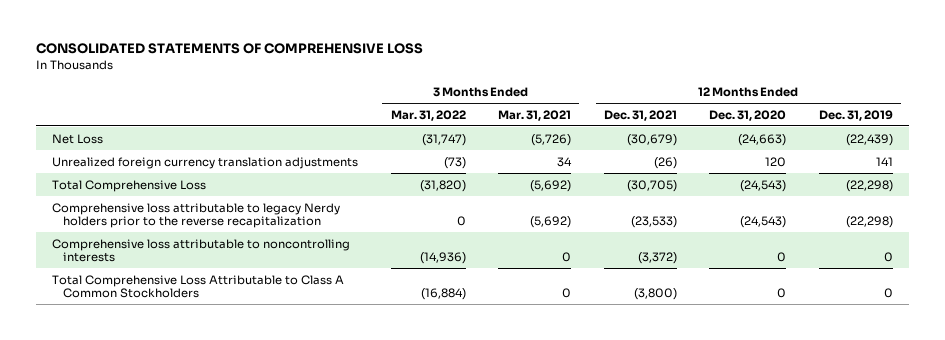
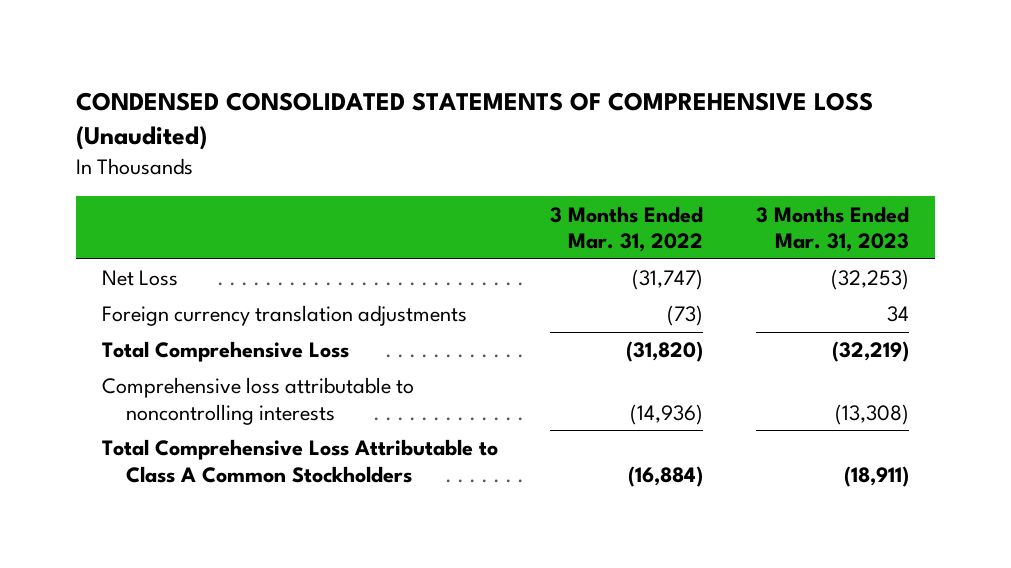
- CONSOLIDATED STATEMENTS OF COMPREHENSIVE LOSS
+ CONDENSED CONSOLIDATED STATEMENTS OF COMPREHENSIVE LOSS (Unaudited)
- | 3 Months Ended Mar. 31, 2022 | 3 Months Ended Mar. 31, 2021 | 12 Months Ended Dec. 31, 2021 | 12 Months Ended Dec. 31, 2020 | 12 Months Ended Dec. 31, 2019
+ | 3 Months Ended Mar. 31, 2022 | 3 Months Ended Mar. 31, 2023
- Unrealized foreign currency translation adjustments | (73) | 34 | (26) | 120 | 141
+ Foreign currency translation adjustments | (73) | 34
- Comprehensive loss attributable to legacy Nerdy holders prior to the reverse recapitalization | 0 | (5,692) | (23,533) | (24,543) | (22,298)

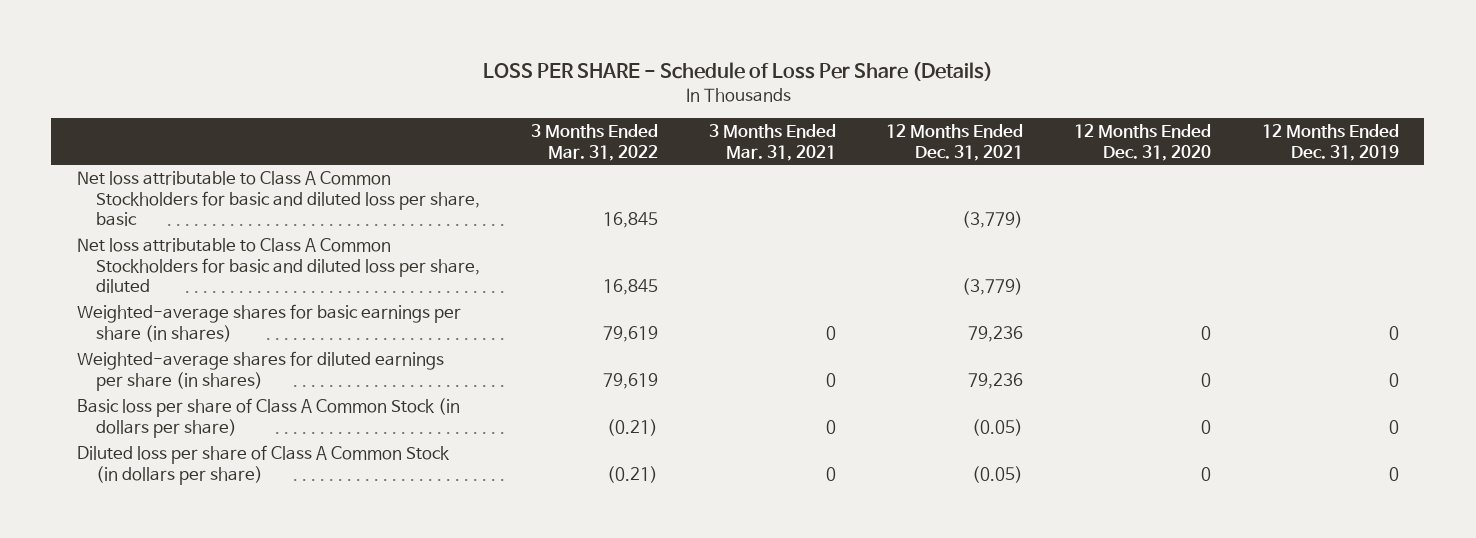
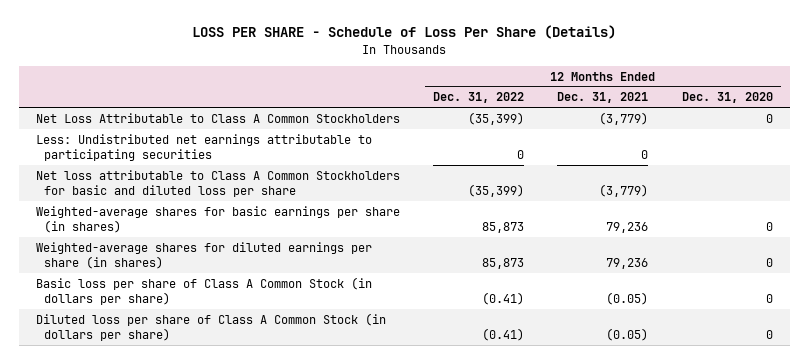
- | 3 Months Ended Mar. 31, 2022 | 3 Months Ended Mar. 31, 2021 | 12 Months Ended Dec. 31, 2021 | 12 Months Ended Dec. 31, 2020 | 12 Months Ended Dec. 31, 2019
+ | 12 Months Ended Dec. 31, 2022 | 12 Months Ended Dec. 31, 2021 | 12 Months Ended Dec. 31, 2020
- Net loss attributable to Class A Common Stockholders for basic and diluted loss per share, basic | 16,845 | | (3,779) | |
- Net loss attributable to Class A Common Stockholders for basic and diluted loss per share, diluted | 16,845 | | (3,779) | |
+ Net Loss Attributable to Class A Common Stockholders | (35,399) | (3,779) | 0
+ Less: Undistributed net earnings attributable to participating securities | 0 | 0 |
+ Net loss attributable to Class A Common Stockholders for basic and diluted loss per share | (35,399) | (3,779) |

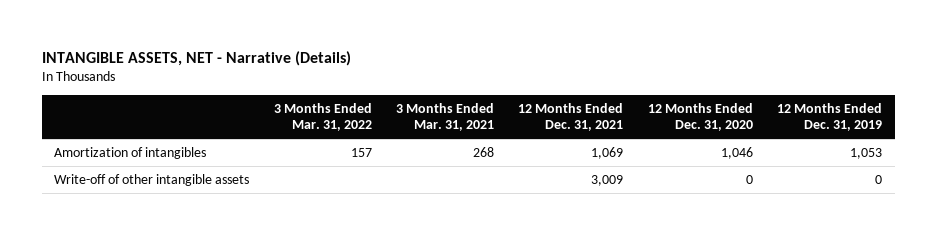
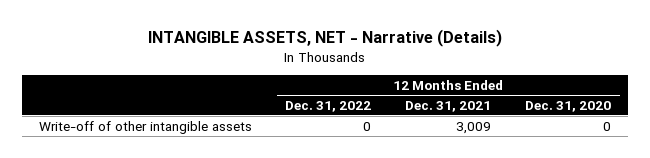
- | 3 Months Ended Mar. 31, 2022 | 3 Months Ended Mar. 31, 2021 | 12 Months Ended Dec. 31, 2021 | 12 Months Ended Dec. 31, 2020 | 12 Months Ended Dec. 31, 2019
+ | 12 Months Ended Dec. 31, 2022 | 12 Months Ended Dec. 31, 2021 | 12 Months Ended Dec. 31, 2020
- Amortization of intangibles | 157 | 268 | 1,069 | 1,046 | 1,053

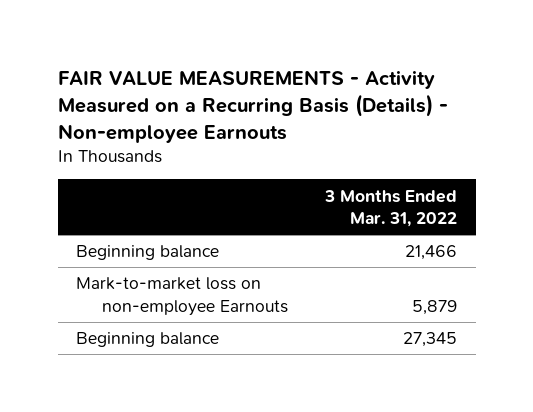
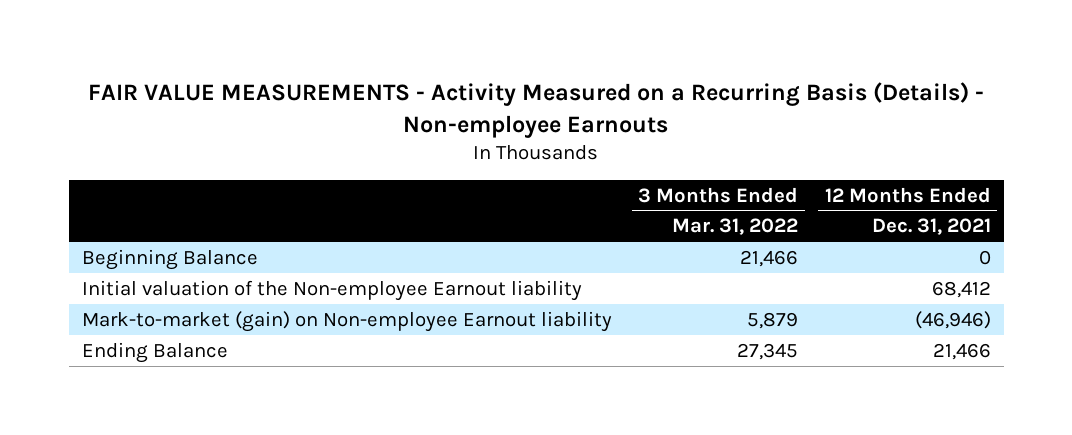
- | 3 Months Ended Mar. 31, 2022
+ | 3 Months Ended Mar. 31, 2022 | 12 Months Ended Dec. 31, 2021
- Beginning balance | 21,466
- Mark-to-market loss on non-employee Earnouts | 5,879
- Beginning balance | 27,345
+ Beginning Balance | 21,466 | 0
+ Initial valuation of the Non-employee Earnout liability | | 68,412
+ Mark-to-market (gain) on Non-employee Earnout liability | 5,879 | (46,946)
+ Ending Balance | 27,345 | 21,466

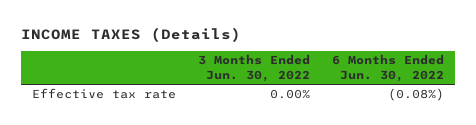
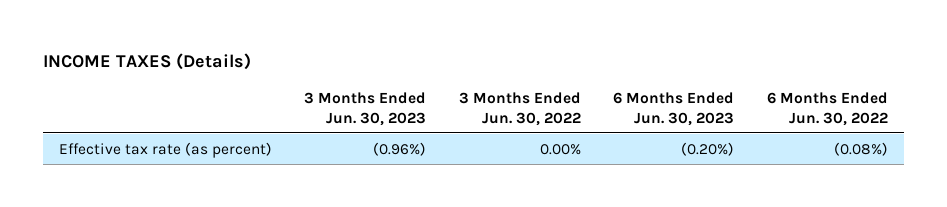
- | 3 Months Ended Jun. 30, 2022 | 6 Months Ended Jun. 30, 2022
+ | 3 Months Ended Jun. 30, 2023 | 3 Months Ended Jun. 30, 2022 | 6 Months Ended Jun. 30, 2023 | 6 Months Ended Jun. 30, 2022
- Effective tax rate | 0.00% | (0.08%)
+ Effective tax rate (as percent) | (0.96%) | 0.00% | (0.20%) | (0.08%)

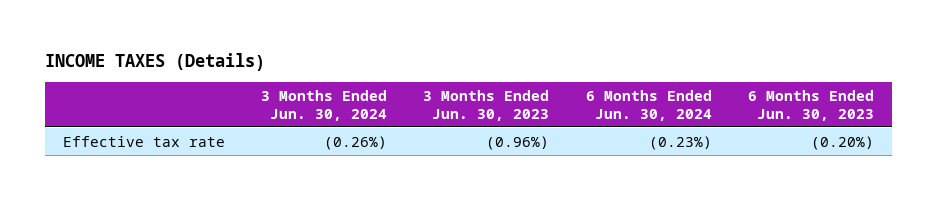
- | 3 Months Ended Jun. 30, 2023 | 3 Months Ended Jun. 30, 2022 | 6 Months Ended Jun. 30, 2023 | 6 Months Ended Jun. 30, 2022
+ | 3 Months Ended Jun. 30, 2024 | 3 Months Ended Jun. 30, 2023 | 6 Months Ended Jun. 30, 2024 | 6 Months Ended Jun. 30, 2023
- Effective tax rate (as percent) | (0.96%) | 0.00% | (0.20%) | (0.08%)
+ Effective tax rate | (0.26%) | (0.96%) | (0.23%) | (0.20%)

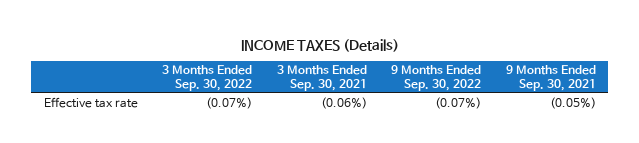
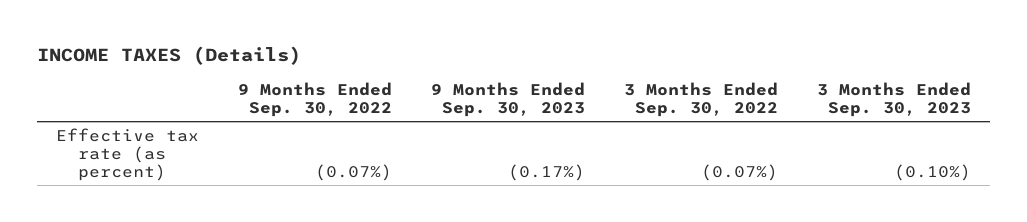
- | 3 Months Ended Sep. 30, 2022 | 3 Months Ended Sep. 30, 2021 | 9 Months Ended Sep. 30, 2022 | 9 Months Ended Sep. 30, 2021
+ | 9 Months Ended Sep. 30, 2022 | 9 Months Ended Sep. 30, 2023 | 3 Months Ended Sep. 30, 2022 | 3 Months Ended Sep. 30, 2023
- Effective tax rate | (0.07%) | (0.06%) | (0.07%) | (0.05%)
+ Effective tax rate (as percent) | (0.07%) | (0.17%) | (0.07%) | (0.10%)

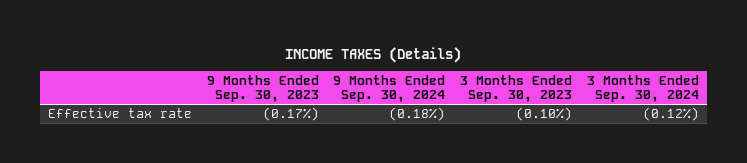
- | 9 Months Ended Sep. 30, 2022 | 9 Months Ended Sep. 30, 2023 | 3 Months Ended Sep. 30, 2022 | 3 Months Ended Sep. 30, 2023
+ | 9 Months Ended Sep. 30, 2023 | 9 Months Ended Sep. 30, 2024 | 3 Months Ended Sep. 30, 2023 | 3 Months Ended Sep. 30, 2024
- Effective tax rate (as percent) | (0.07%) | (0.17%) | (0.07%) | (0.10%)
+ Effective tax rate | (0.17%) | (0.18%) | (0.10%) | (0.12%)

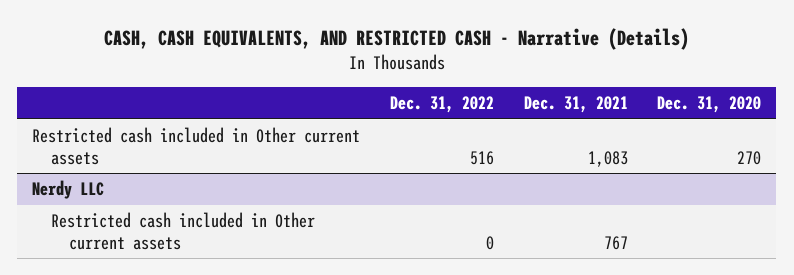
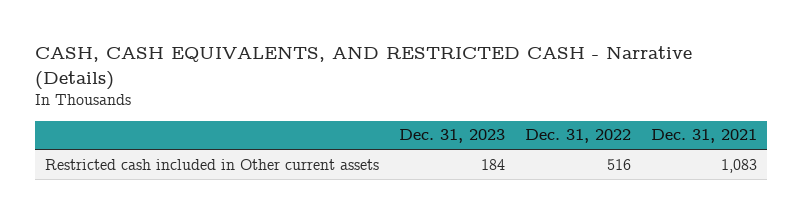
- | Dec. 31, 2022 | Dec. 31, 2021 | Dec. 31, 2020
+ | Dec. 31, 2023 | Dec. 31, 2022 | Dec. 31, 2021
- Nerdy LLC
- Restricted cash included in Other current assets | 0 | 767 |

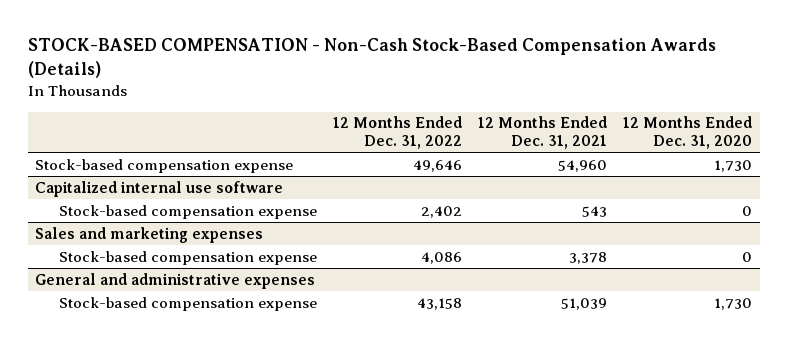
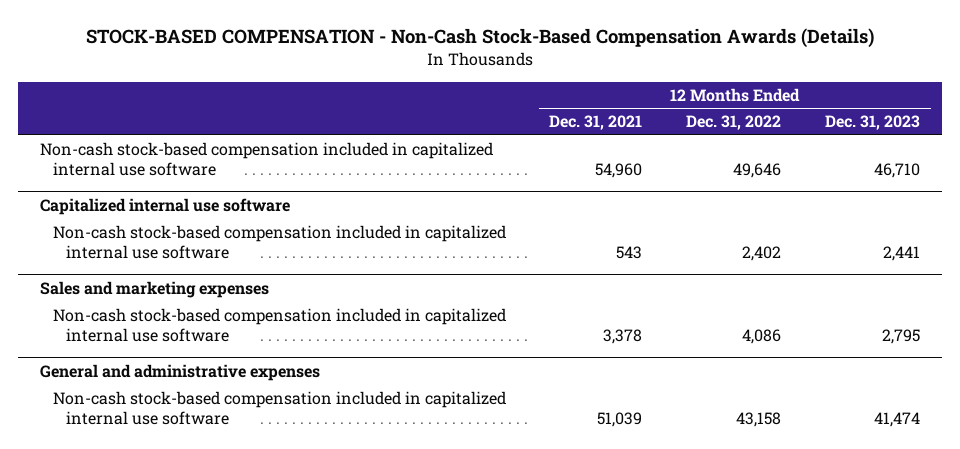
- | 12 Months Ended Dec. 31, 2022 | 12 Months Ended Dec. 31, 2021 | 12 Months Ended Dec. 31, 2020
+ | 12 Months Ended Dec. 31, 2021 | 12 Months Ended Dec. 31, 2022 | 12 Months Ended Dec. 31, 2023
- Stock-based compensation expense | 49,646 | 54,960 | 1,730
+ Non-cash stock-based compensation included in capitalized internal use software | 54,960 | 49,646 | 46,710
@ Capitalized internal use software
- Stock-based compensation expense | 2,402 | 543 | 0
+ Non-cash stock-based compensation included in capitalized internal use software | 543 | 2,402 | 2,441
@ Sales and marketing expenses
- Stock-based compensation expense | 4,086 | 3,378 | 0
+ Non-cash stock-based compensation included in capitalized internal use software | 3,378 | 4,086 | 2,795
@ General and administrative expenses
- Stock-based compensation expense | 43,158 | 51,039 | 1,730
+ Non-cash stock-based compensation included in capitalized internal use software | 51,039 | 43,158 | 41,474

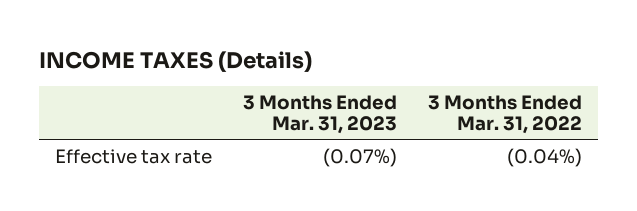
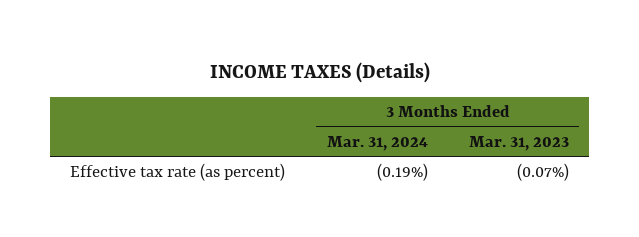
- | 3 Months Ended Mar. 31, 2023 | 3 Months Ended Mar. 31, 2022
+ | 3 Months Ended Mar. 31, 2024 | 3 Months Ended Mar. 31, 2023
- Effective tax rate | (0.07%) | (0.04%)
+ Effective tax rate (as percent) | (0.19%) | (0.07%)

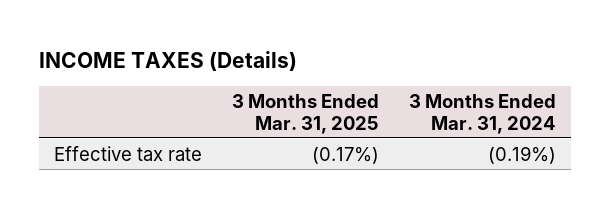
- | 3 Months Ended Mar. 31, 2024 | 3 Months Ended Mar. 31, 2023
+ | 3 Months Ended Mar. 31, 2025 | 3 Months Ended Mar. 31, 2024
- Effective tax rate (as percent) | (0.19%) | (0.07%)
+ Effective tax rate | (0.17%) | (0.19%)

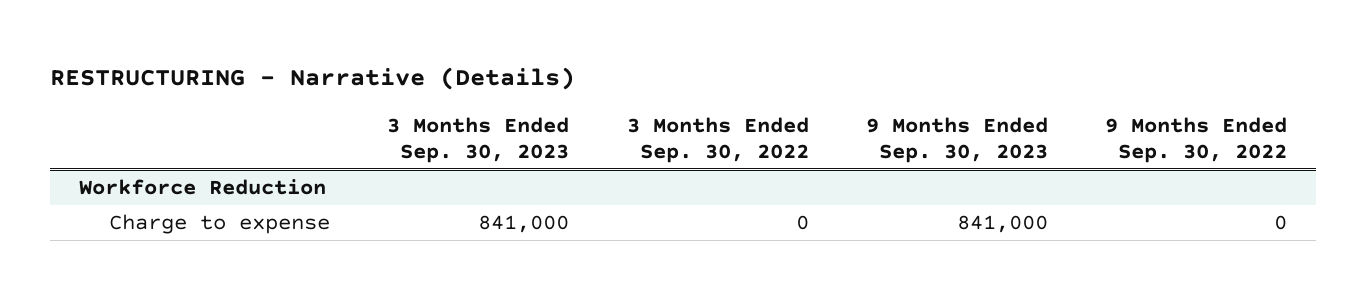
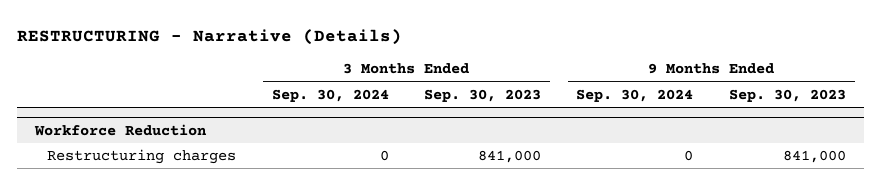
- | 3 Months Ended Sep. 30, 2023 | 3 Months Ended Sep. 30, 2022 | 9 Months Ended Sep. 30, 2023 | 9 Months Ended Sep. 30, 2022
+ | 3 Months Ended Sep. 30, 2024 | 3 Months Ended Sep. 30, 2023 | 9 Months Ended Sep. 30, 2024 | 9 Months Ended Sep. 30, 2023
@ Workforce Reduction
- Charge to expense | 841,000 | 0 | 841,000 | 0
+ Restructuring charges | 0 | 841,000 | 0 | 841,000

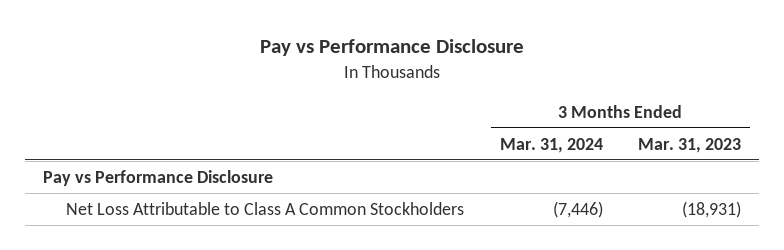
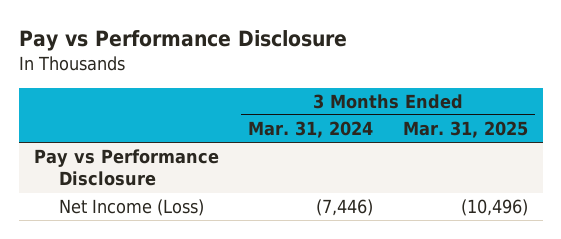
- | 3 Months Ended Mar. 31, 2024 | 3 Months Ended Mar. 31, 2023
+ | 3 Months Ended Mar. 31, 2024 | 3 Months Ended Mar. 31, 2025
- Net Loss Attributable to Class A Common Stockholders | (7,446) | (18,931)
+ Net Income (Loss) | (7,446) | (10,496)

